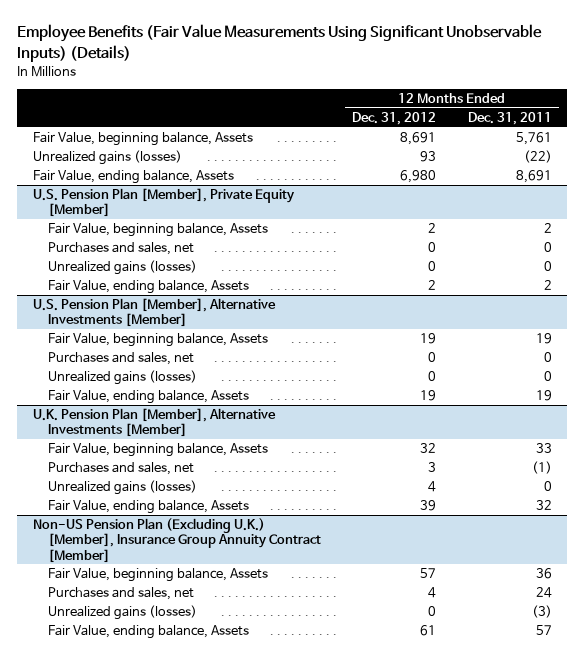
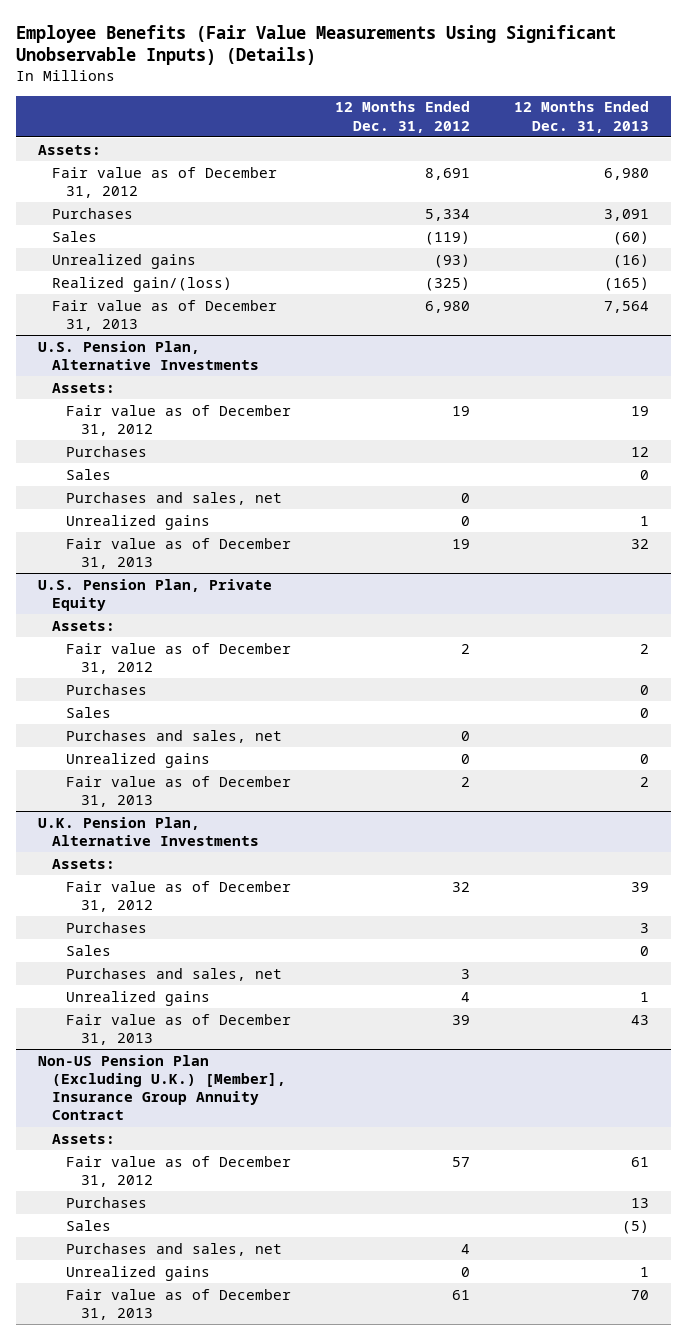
- | 12 Months Ended Dec. 31, 2012 | 12 Months Ended Dec. 31, 2011
+ | 12 Months Ended Dec. 31, 2012 | 12 Months Ended Dec. 31, 2013
- Fair Value, beginning balance, Assets | 8,691 | 5,761
- Unrealized gains (losses) | 93 | (22)
- Fair Value, ending balance, Assets | 6,980 | 8,691
- U.S. Pension Plan [Member], Private Equity [Member]
- Fair Value, beginning balance, Assets | 2 | 2
+ Assets:
+ Fair value as of December 31, 2012 | 8,691 | 6,980
+ Purchases | 5,334 | 3,091
+ Sales | (119) | (60)
+ Unrealized gains | (93) | (16)
+ Realized gain/(loss) | (325) | (165)
+ Fair value as of December 31, 2013 | 6,980 | 7,564
+ U.S. Pension Plan, Alternative Investments
+ Assets:
+ Fair value as of December 31, 2012 | 19 | 19
+ Purchases | | 12
+ Sales | | 0
- Unrealized gains (losses) | 0 | 0
- Fair Value, ending balance, Assets | 2 | 2
- U.S. Pension Plan [Member], Alternative Investments [Member]
- Fair Value, beginning balance, Assets | 19 | 19
+ Unrealized gains | 0 | 1
+ Fair value as of December 31, 2013 | 19 | 32
+ U.S. Pension Plan, Private Equity
+ Assets:
+ Fair value as of December 31, 2012 | 2 | 2
+ Purchases | | 0
+ Sales | | 0
- Unrealized gains (losses) | 0 | 0
- Fair Value, ending balance, Assets | 19 | 19
- U.K. Pension Plan [Member], Alternative Investments [Member]
- Fair Value, beginning balance, Assets | 32 | 33
+ Unrealized gains | 0 | 0
+ Fair value as of December 31, 2013 | 2 | 2
+ U.K. Pension Plan, Alternative Investments
+ Assets:
+ Fair value as of December 31, 2012 | 32 | 39
+ Purchases | | 3
+ Sales | | 0
- Unrealized gains (losses) | 4 | 0
- Fair Value, ending balance, Assets | 39 | 32
- Non-US Pension Plan (Excluding U.K.) [Member], Insurance Group Annuity Contract [Member]
- Fair Value, beginning balance, Assets | 57 | 36
+ Unrealized gains | 4 | 1
+ Fair value as of December 31, 2013 | 39 | 43
+ Non-US Pension Plan (Excluding U.K.) [Member], Insurance Group Annuity Contract
+ Assets:
+ Fair value as of December 31, 2012 | 57 | 61
+ Purchases | | 13
+ Sales | | (5)
- Unrealized gains (losses) | 0 | (3)
- Fair Value, ending balance, Assets | 61 | 57
+ Unrealized gains | 0 | 1
+ Fair value as of December 31, 2013 | 61 | 70

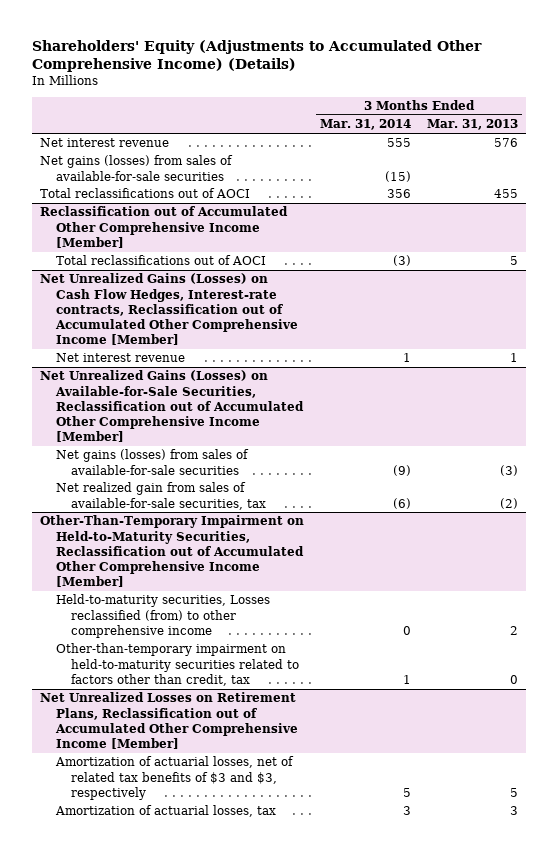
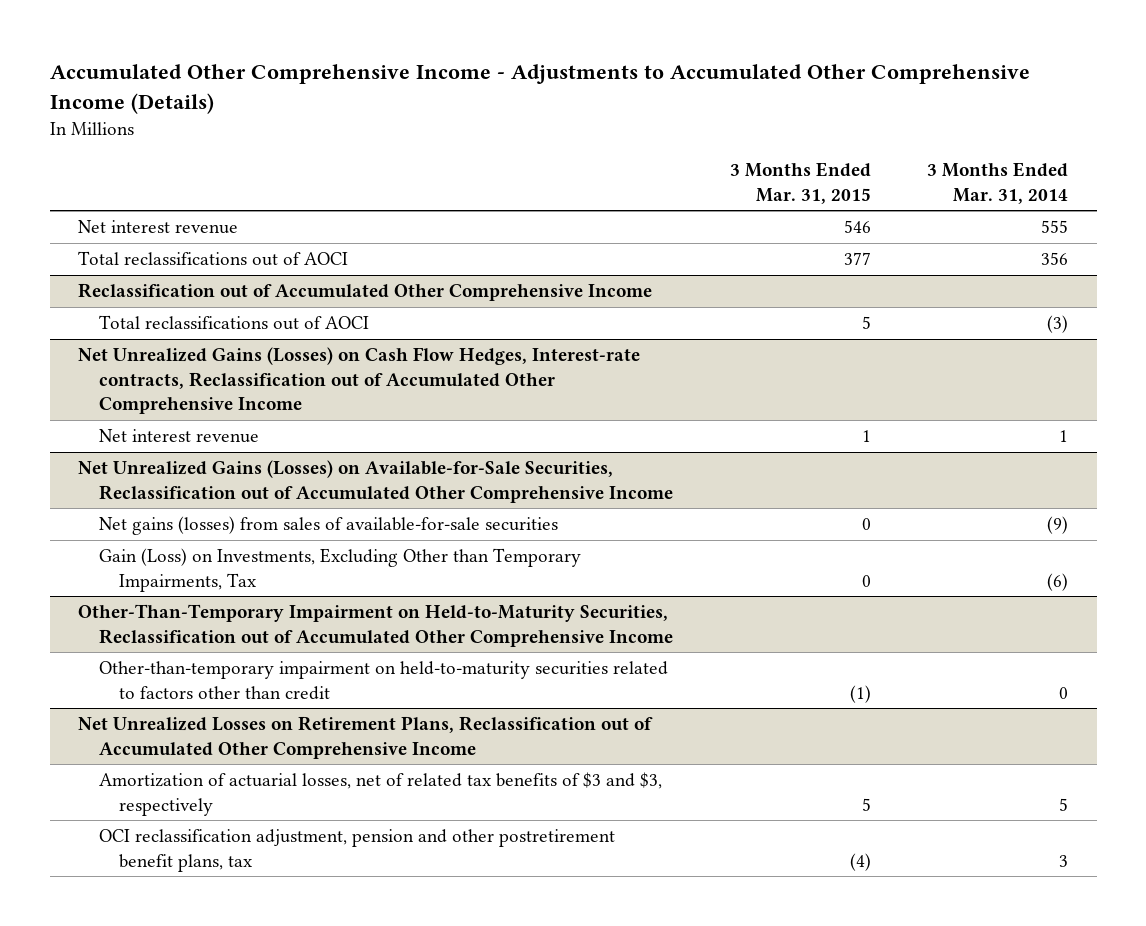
- Shareholders' Equity (Adjustments to Accumulated Other Comprehensive Income) (Details)
+ Accumulated Other Comprehensive Income - Adjustments to Accumulated Other Comprehensive Income (Details)
- | 3 Months Ended Mar. 31, 2014 | 3 Months Ended Mar. 31, 2013
+ | 3 Months Ended Mar. 31, 2015 | 3 Months Ended Mar. 31, 2014
- Net gains (losses) from sales of available-for-sale securities | (15) |
- Reclassification out of Accumulated Other Comprehensive Income [Member]
+ Reclassification out of Accumulated Other Comprehensive Income
- Net Unrealized Gains (Losses) on Cash Flow Hedges, Interest-rate contracts, Reclassification out of Accumulated Other Comprehensive Income [Member]
+ Net Unrealized Gains (Losses) on Cash Flow Hedges, Interest-rate contracts, Reclassification out of Accumulated Other Comprehensive Income
- Net Unrealized Gains (Losses) on Available-for-Sale Securities, Reclassification out of Accumulated Other Comprehensive Income [Member]
+ Net Unrealized Gains (Losses) on Available-for-Sale Securities, Reclassification out of Accumulated Other Comprehensive Income
- Net realized gain from sales of available-for-sale securities, tax | (6) | (2)
- Other-Than-Temporary Impairment on Held-to-Maturity Securities, Reclassification out of Accumulated Other Comprehensive Income [Member]
- Held-to-maturity securities, Losses reclassified (from) to other comprehensive income | 0 | 2
- Other-than-temporary impairment on held-to-maturity securities related to factors other than credit, tax | 1 | 0
- Net Unrealized Losses on Retirement Plans, Reclassification out of Accumulated Other Comprehensive Income [Member]
+ Gain (Loss) on Investments, Excluding Other than Temporary Impairments, Tax | 0 | (6)
+ Other-Than-Temporary Impairment on Held-to-Maturity Securities, Reclassification out of Accumulated Other Comprehensive Income
+ Other-than-temporary impairment on held-to-maturity securities related to factors other than credit | (1) | 0
+ Net Unrealized Losses on Retirement Plans, Reclassification out of Accumulated Other Comprehensive Income
- Amortization of actuarial losses, tax | 3 | 3
+ OCI reclassification adjustment, pension and other postretirement benefit plans, tax | (4) | 3

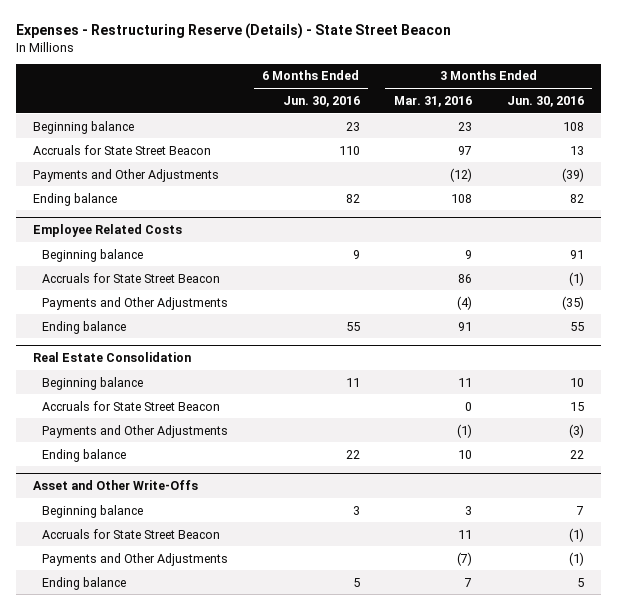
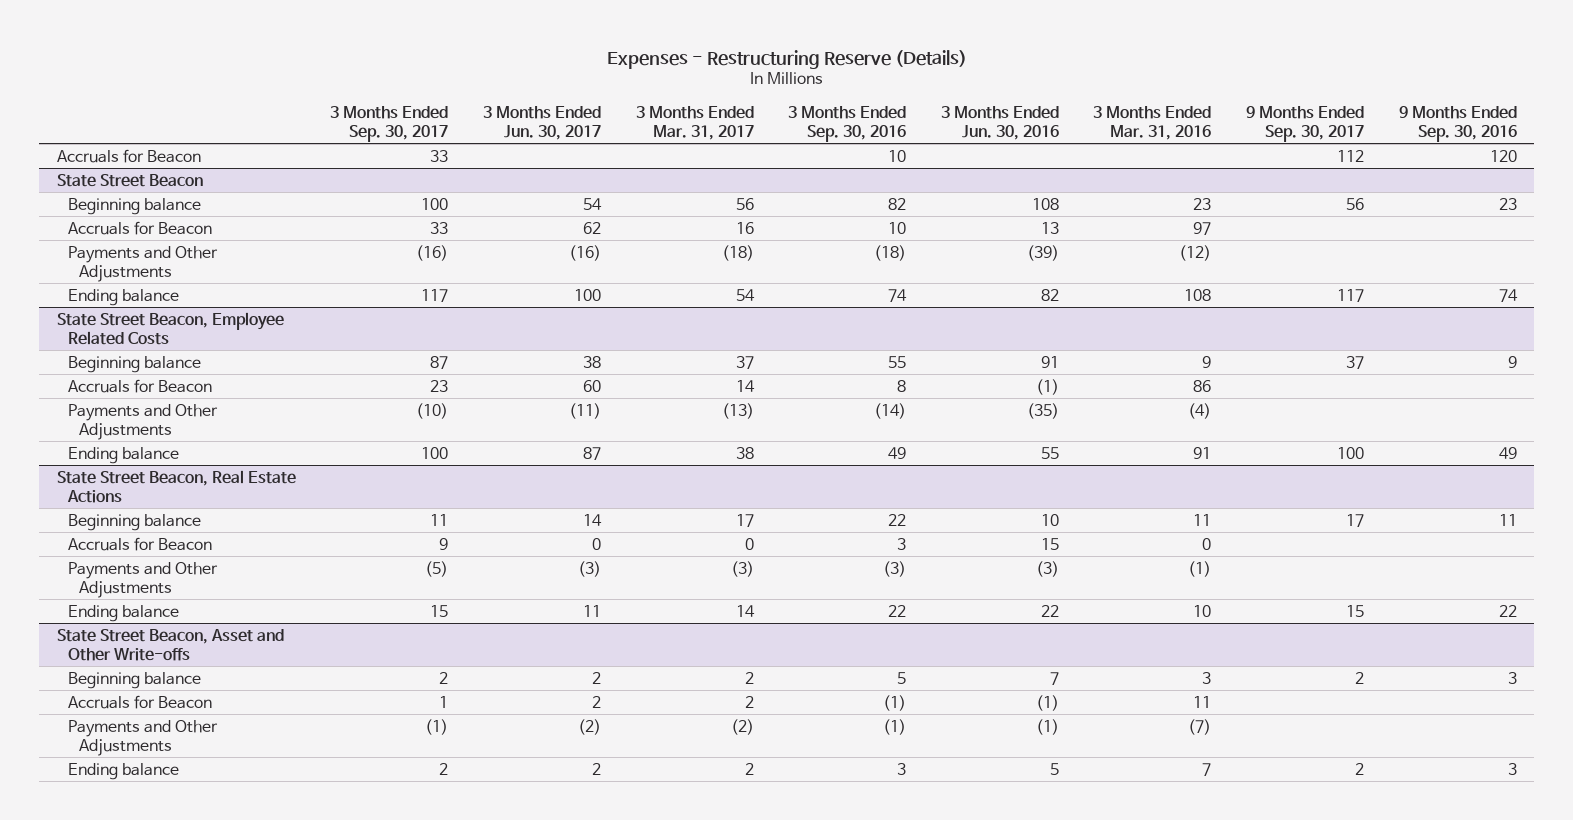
- Expenses - Restructuring Reserve (Details) - State Street Beacon
+ Expenses - Restructuring Reserve (Details)
- | 6 Months Ended Jun. 30, 2016 | 3 Months Ended Mar. 31, 2016 | 3 Months Ended Jun. 30, 2016
+ | 3 Months Ended Sep. 30, 2017 | 3 Months Ended Jun. 30, 2017 | 3 Months Ended Mar. 31, 2017 | 3 Months Ended Sep. 30, 2016 | 3 Months Ended Jun. 30, 2016 | 3 Months Ended Mar. 31, 2016 | 9 Months Ended Sep. 30, 2017 | 9 Months Ended Sep. 30, 2016
+ Accruals for Beacon | 33 | | | 10 | | | 112 | 120
+ State Street Beacon
- Accruals for State Street Beacon | 110 | 97 | 13
+ Accruals for Beacon | 33 | 62 | 16 | 10 | 13 | 97 | |
- Employee Related Costs
+ State Street Beacon, Employee Related Costs
- Accruals for State Street Beacon | | 86 | (1)
+ Accruals for Beacon | 23 | 60 | 14 | 8 | (1) | 86 | |
- Real Estate Consolidation
+ State Street Beacon, Real Estate Actions
- Accruals for State Street Beacon | | 0 | 15
+ Accruals for Beacon | 9 | 0 | 0 | 3 | 15 | 0 | |
- Asset and Other Write-Offs
+ State Street Beacon, Asset and Other Write-offs
- Accruals for State Street Beacon | | 11 | (1)
+ Accruals for Beacon | 1 | 2 | 2 | (1) | (1) | 11 | |

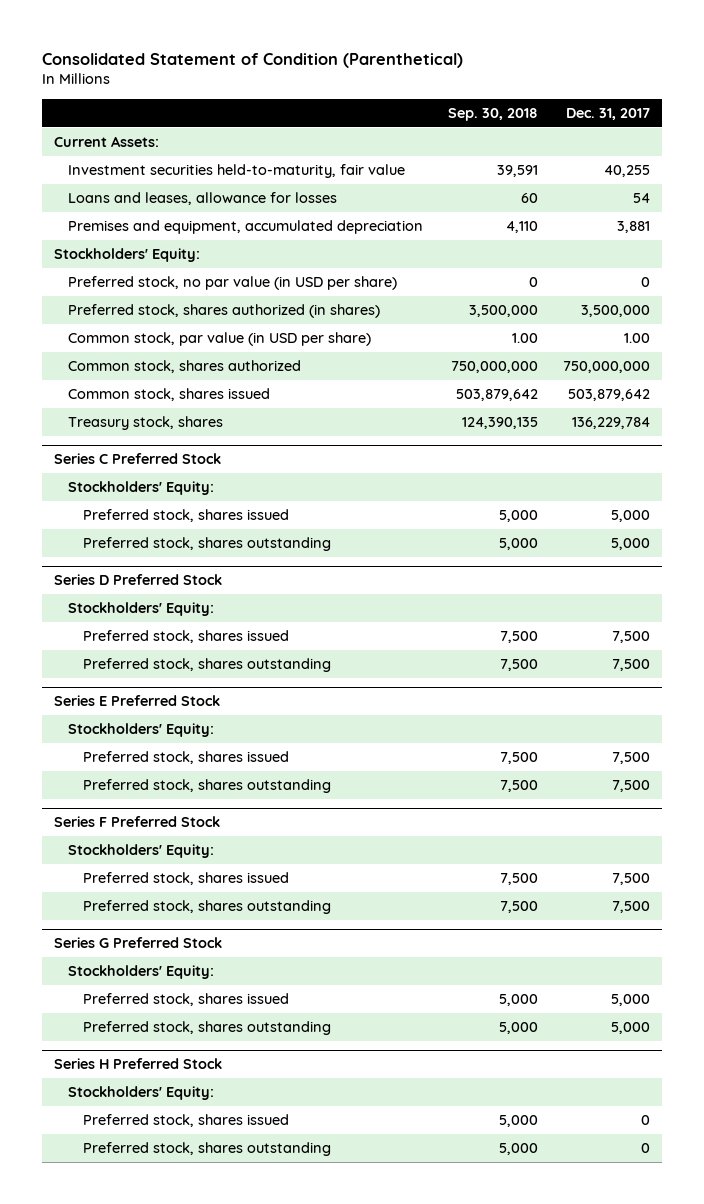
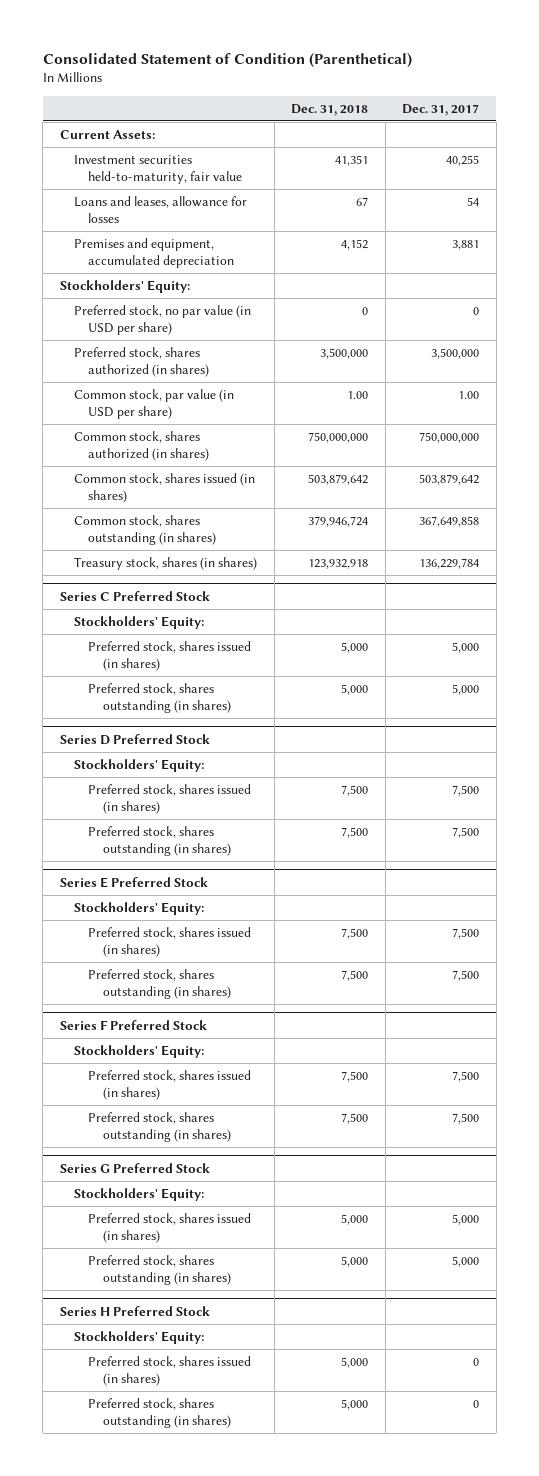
- | Sep. 30, 2018 | Dec. 31, 2017
+ | Dec. 31, 2018 | Dec. 31, 2017
- Common stock, shares authorized | 750,000,000 | 750,000,000
- Common stock, shares issued | 503,879,642 | 503,879,642
- Treasury stock, shares | 124,390,135 | 136,229,784
+ Common stock, shares authorized (in shares) | 750,000,000 | 750,000,000
+ Common stock, shares issued (in shares) | 503,879,642 | 503,879,642
+ Common stock, shares outstanding (in shares) | 379,946,724 | 367,649,858
+ Treasury stock, shares (in shares) | 123,932,918 | 136,229,784
@ Series C Preferred Stock
- Preferred stock, shares issued | 5,000 | 5,000
- Preferred stock, shares outstanding | 5,000 | 5,000
+ Preferred stock, shares issued (in shares) | 5,000 | 5,000
+ Preferred stock, shares outstanding (in shares) | 5,000 | 5,000
@ Series D Preferred Stock
- Preferred stock, shares issued | 7,500 | 7,500
- Preferred stock, shares outstanding | 7,500 | 7,500
+ Preferred stock, shares issued (in shares) | 7,500 | 7,500
+ Preferred stock, shares outstanding (in shares) | 7,500 | 7,500
@ Series E Preferred Stock
- Preferred stock, shares issued | 7,500 | 7,500
- Preferred stock, shares outstanding | 7,500 | 7,500
+ Preferred stock, shares issued (in shares) | 7,500 | 7,500
+ Preferred stock, shares outstanding (in shares) | 7,500 | 7,500
@ Series F Preferred Stock
- Preferred stock, shares issued | 7,500 | 7,500
- Preferred stock, shares outstanding | 7,500 | 7,500
+ Preferred stock, shares issued (in shares) | 7,500 | 7,500
+ Preferred stock, shares outstanding (in shares) | 7,500 | 7,500
@ Series G Preferred Stock
- Preferred stock, shares issued | 5,000 | 5,000
- Preferred stock, shares outstanding | 5,000 | 5,000
+ Preferred stock, shares issued (in shares) | 5,000 | 5,000
+ Preferred stock, shares outstanding (in shares) | 5,000 | 5,000
@ Series H Preferred Stock
- Preferred stock, shares issued | 5,000 | 0
- Preferred stock, shares outstanding | 5,000 | 0
+ Preferred stock, shares issued (in shares) | 5,000 | 0
+ Preferred stock, shares outstanding (in shares) | 5,000 | 0

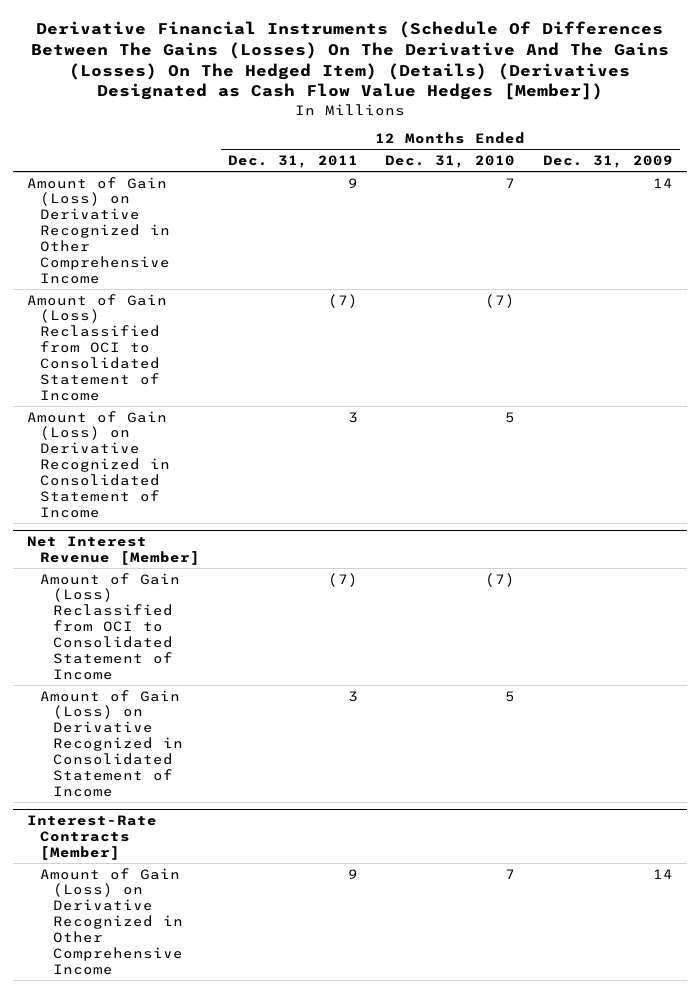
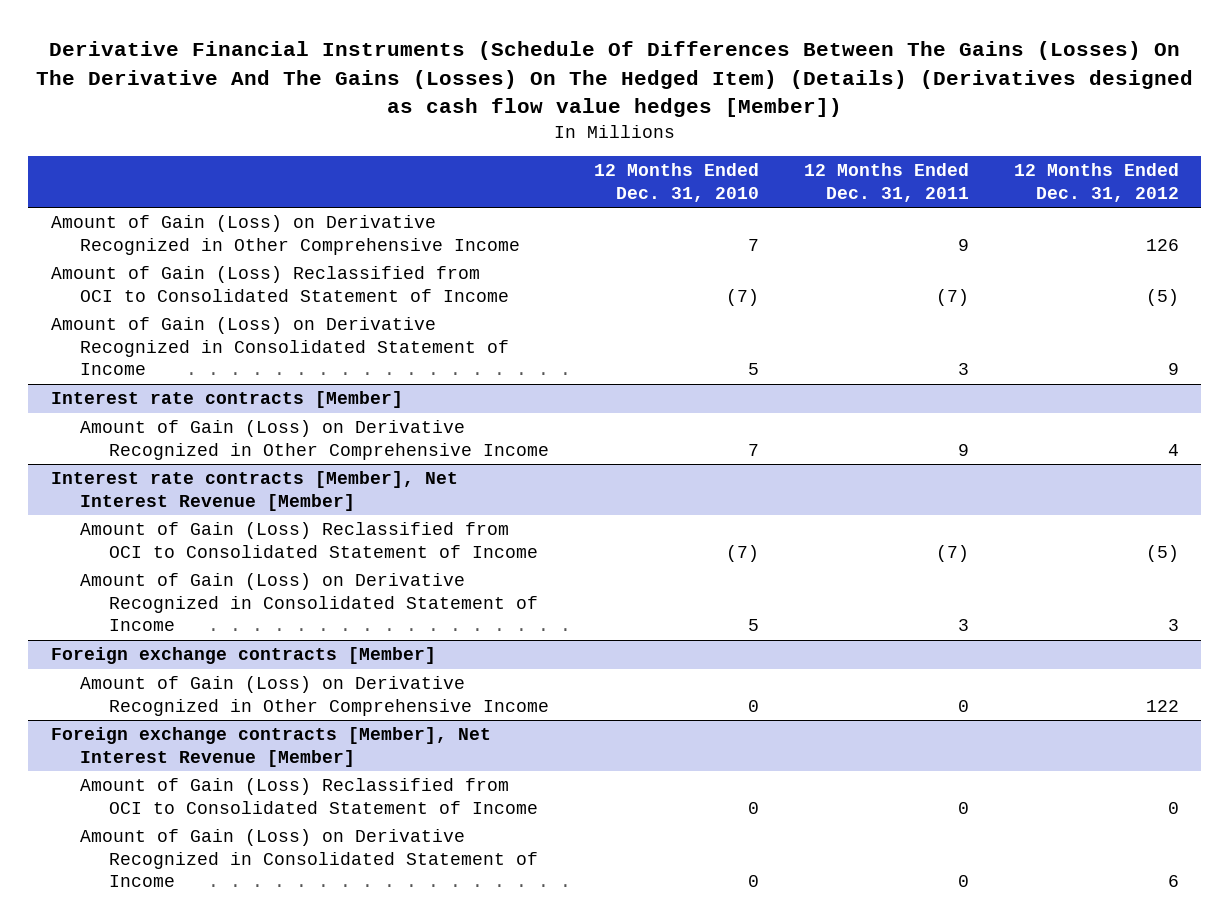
- Derivative Financial Instruments (Schedule Of Differences Between The Gains (Losses) On The Derivative And The Gains (Losses) On The Hedged Item) (Details) (Derivatives Designated as Cash Flow Value Hedges [Member])
+ Derivative Financial Instruments (Schedule Of Differences Between The Gains (Losses) On The Derivative And The Gains (Losses) On The Hedged Item) (Details) (Derivatives designed as cash flow value hedges [Member])
- | 12 Months Ended Dec. 31, 2011 | 12 Months Ended Dec. 31, 2010 | 12 Months Ended Dec. 31, 2009
+ | 12 Months Ended Dec. 31, 2010 | 12 Months Ended Dec. 31, 2011 | 12 Months Ended Dec. 31, 2012
- Net Interest Revenue [Member]
+ Interest rate contracts [Member]
+ Amount of Gain (Loss) on Derivative Recognized in Other Comprehensive Income | 7 | 9 | 4
+ Interest rate contracts [Member], Net Interest Revenue [Member]
- Interest-Rate Contracts [Member]
- Amount of Gain (Loss) on Derivative Recognized in Other Comprehensive Income | 9 | 7 | 14
+ Foreign exchange contracts [Member]
+ Amount of Gain (Loss) on Derivative Recognized in Other Comprehensive Income | 0 | 0 | 122
+ Foreign exchange contracts [Member], Net Interest Revenue [Member]
+ Amount of Gain (Loss) Reclassified from OCI to Consolidated Statement of Income | 0 | 0 | 0
+ Amount of Gain (Loss) on Derivative Recognized in Consolidated Statement of Income | 0 | 0 | 6

